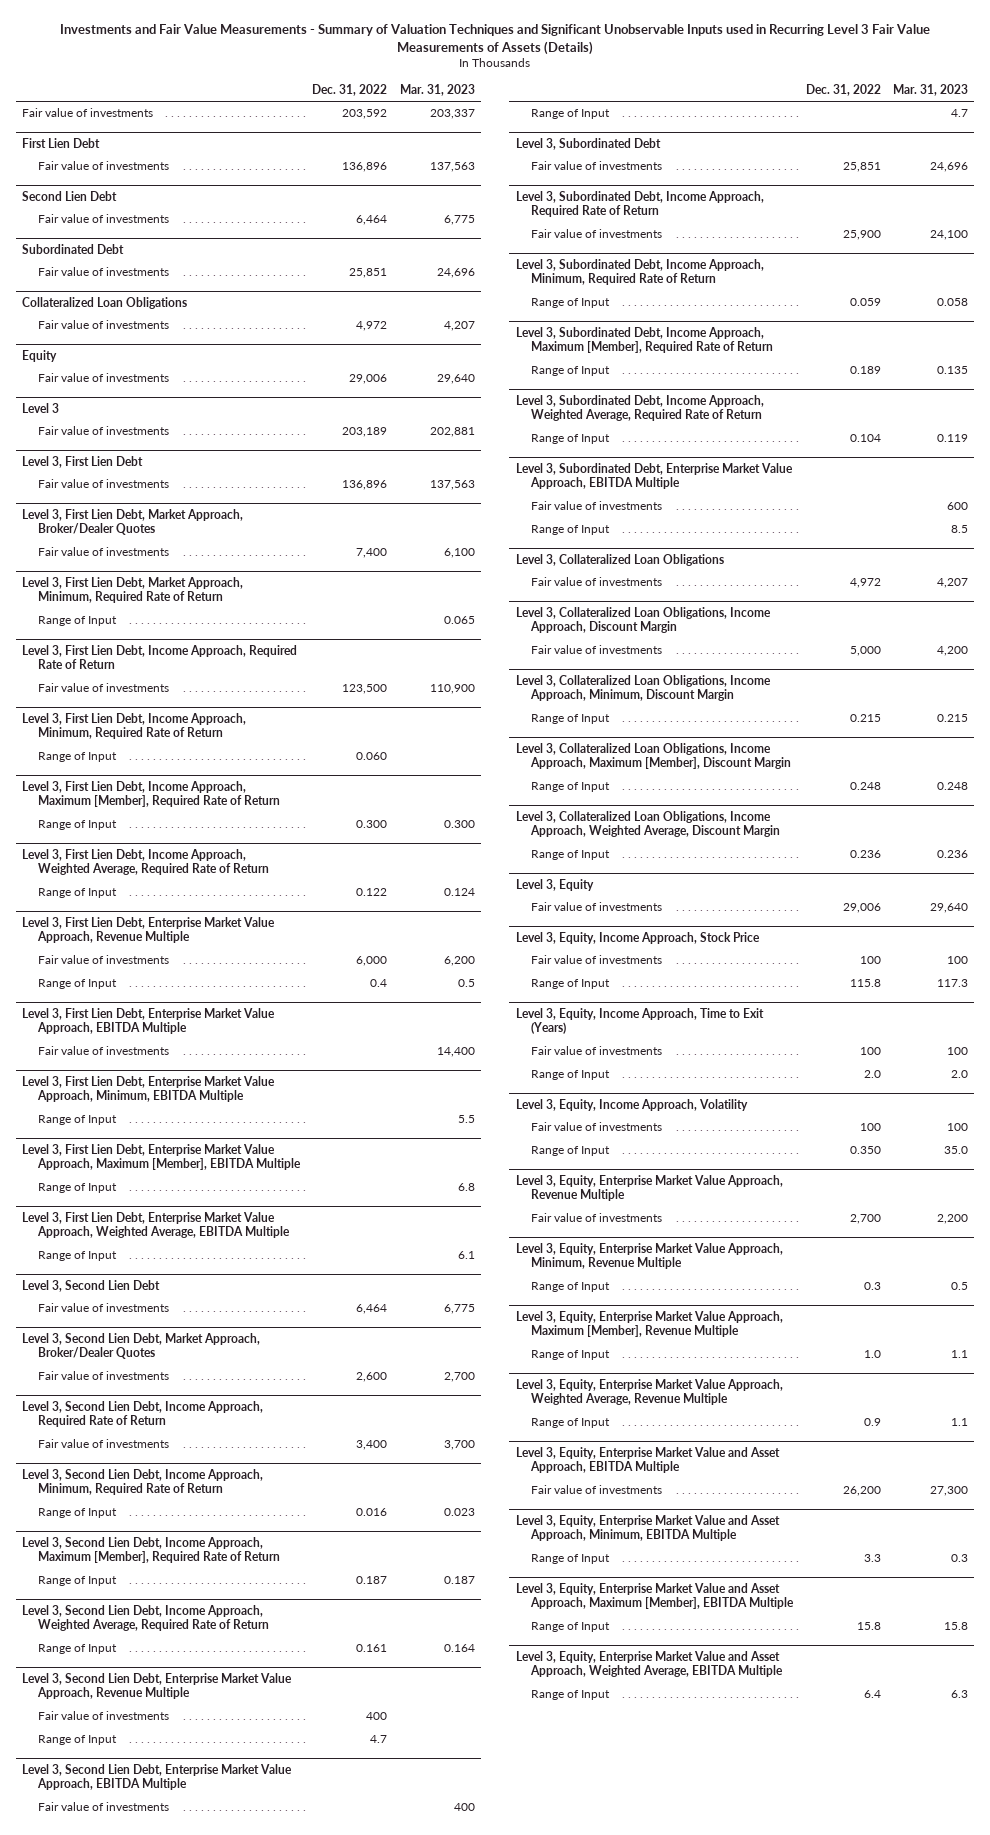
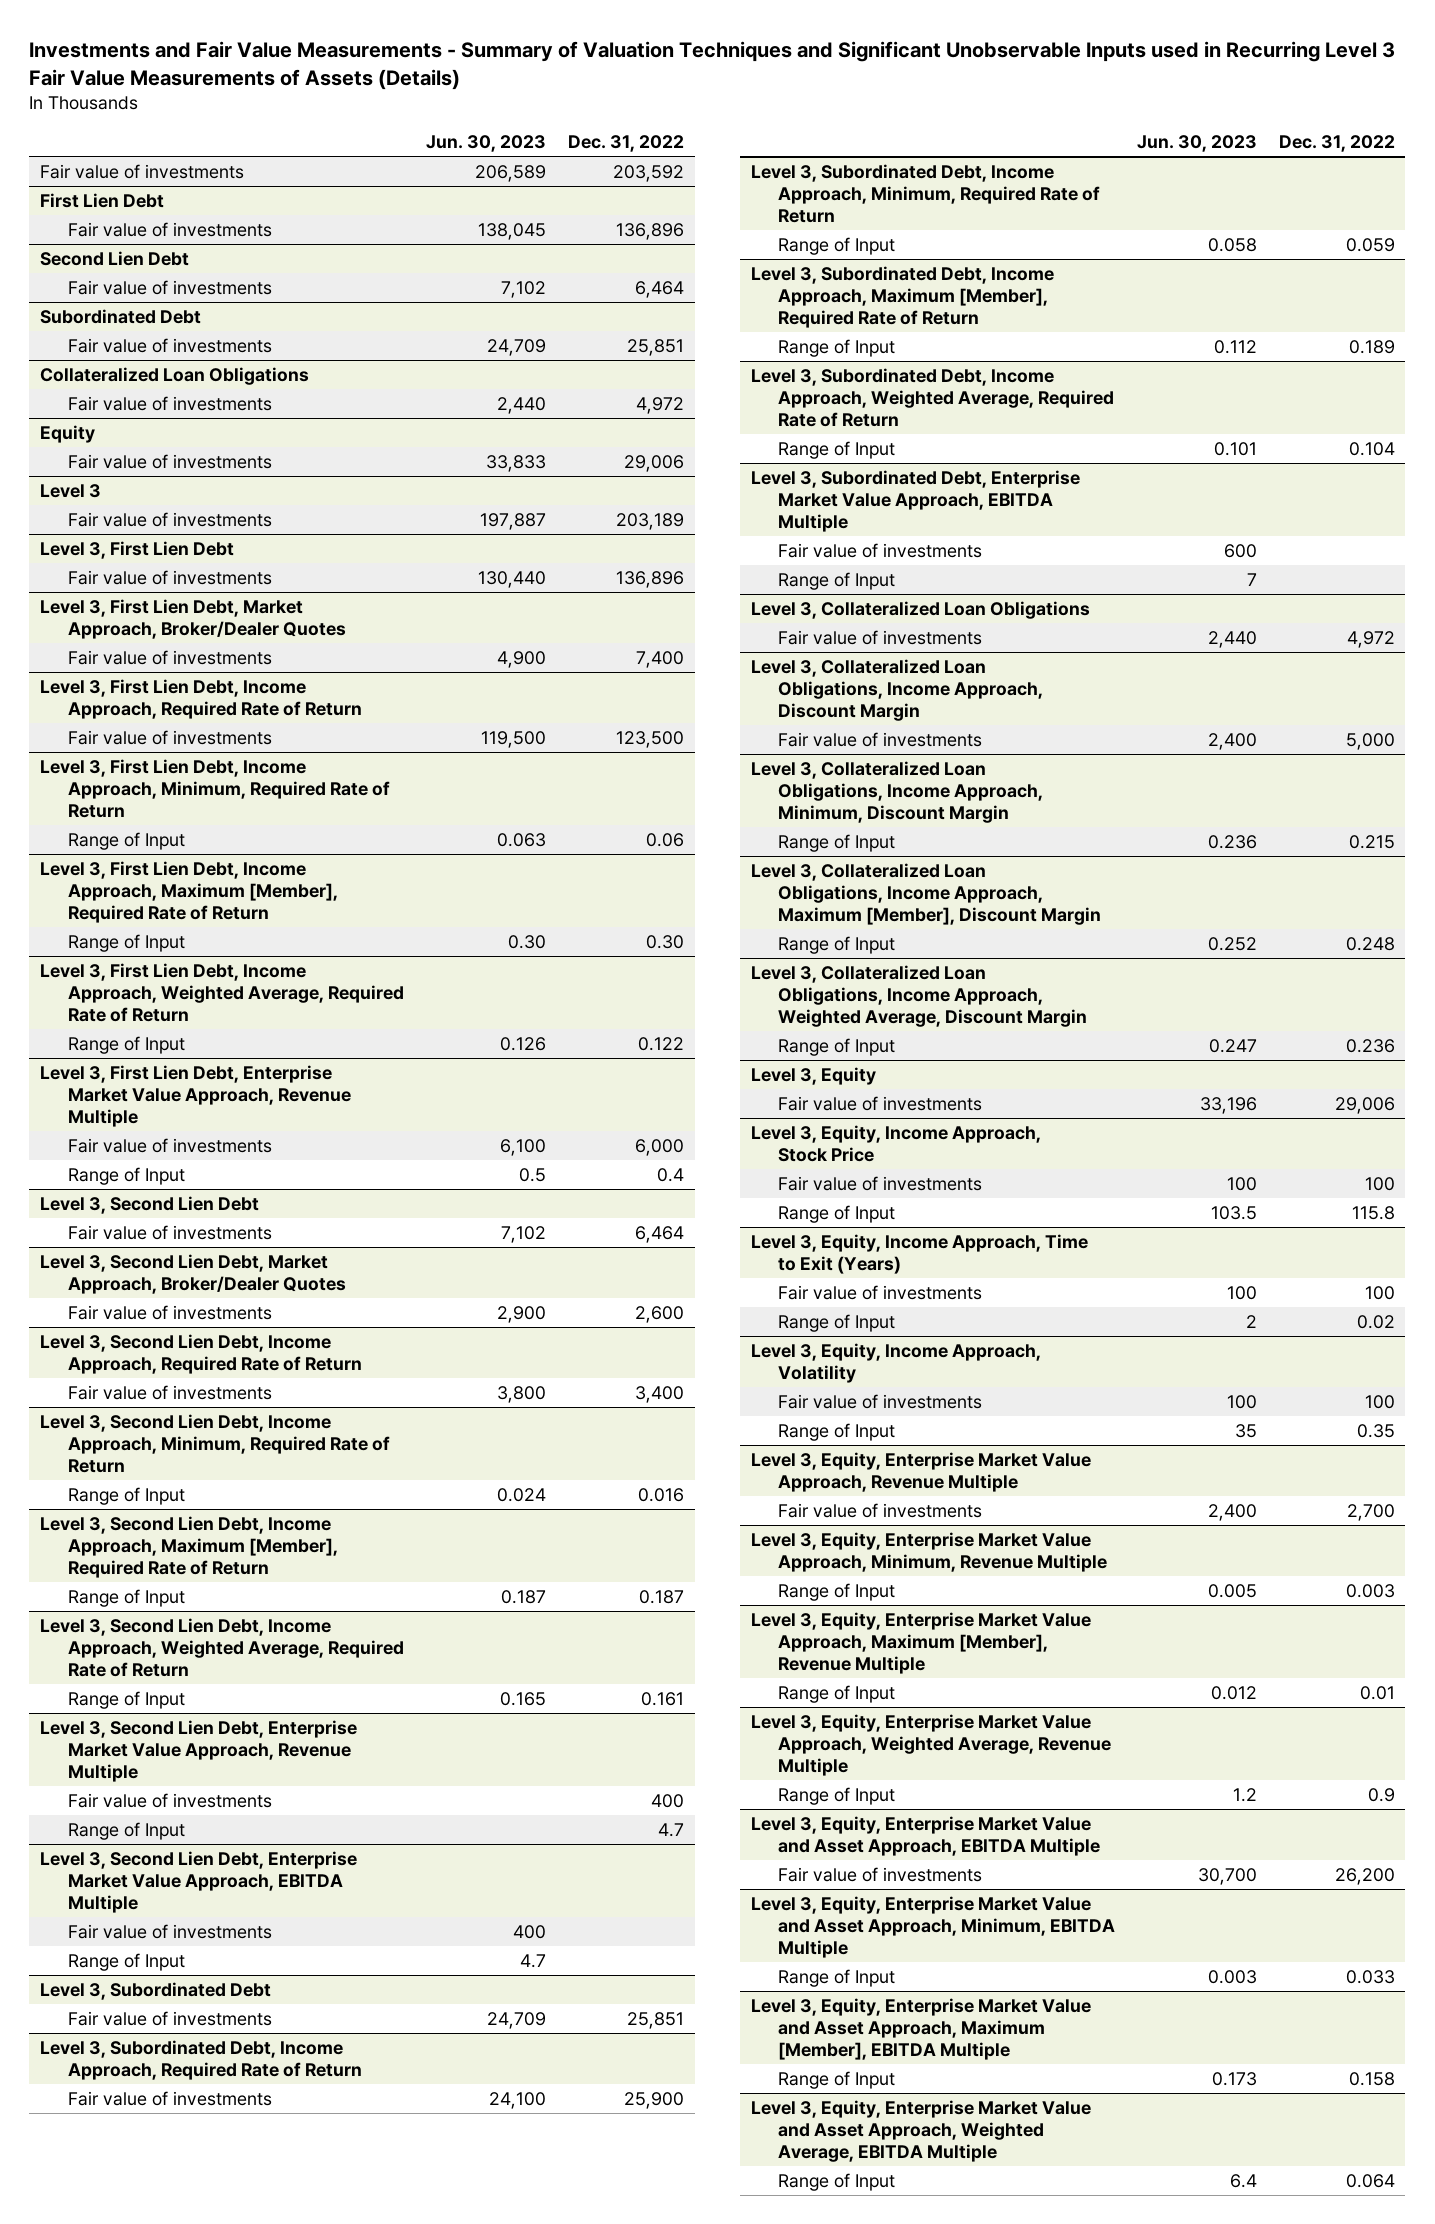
- | Dec. 31, 2022 | Mar. 31, 2023
+ | Jun. 30, 2023 | Dec. 31, 2022
- Level 3, First Lien Debt, Market Approach, Minimum, Required Rate of Return
- Range of Input | | 0.065
@ Level 3, First Lien Debt, Income Approach, Minimum, Required Rate of Return
- Range of Input | 0.060 |
+ Range of Input | 0.063 | 0.06
@ Level 3, First Lien Debt, Income Approach, Maximum [Member], Required Rate of Return
- Range of Input | 0.300 | 0.300
+ Range of Input | 0.30 | 0.30
- Level 3, First Lien Debt, Enterprise Market Value Approach, EBITDA Multiple
- Fair value of investments | | 14,400
- Level 3, First Lien Debt, Enterprise Market Value Approach, Minimum, EBITDA Multiple
- Range of Input | | 5.5
- Level 3, First Lien Debt, Enterprise Market Value Approach, Maximum [Member], EBITDA Multiple
- Range of Input | | 6.8
- Level 3, First Lien Debt, Enterprise Market Value Approach, Weighted Average, EBITDA Multiple
- Range of Input | | 6.1
@ Level 3, Equity, Income Approach, Time to Exit (Years)
- Range of Input | 2.0 | 2.0
+ Range of Input | 2 | 0.02
@ Level 3, Equity, Income Approach, Volatility
- Range of Input | 0.350 | 35.0
+ Range of Input | 35 | 0.35
@ Level 3, Equity, Enterprise Market Value Approach, Minimum, Revenue Multiple
- Range of Input | 0.3 | 0.5
+ Range of Input | 0.005 | 0.003
@ Level 3, Equity, Enterprise Market Value Approach, Maximum [Member], Revenue Multiple
- Range of Input | 1.0 | 1.1
+ Range of Input | 0.012 | 0.01
@ Level 3, Equity, Enterprise Market Value and Asset Approach, Minimum, EBITDA Multiple
- Range of Input | 3.3 | 0.3
+ Range of Input | 0.003 | 0.033
@ Level 3, Equity, Enterprise Market Value and Asset Approach, Maximum [Member], EBITDA Multiple
- Range of Input | 15.8 | 15.8
+ Range of Input | 0.173 | 0.158
@ Level 3, Equity, Enterprise Market Value and Asset Approach, Weighted Average, EBITDA Multiple
- Range of Input | 6.4 | 6.3
+ Range of Input | 6.4 | 0.064

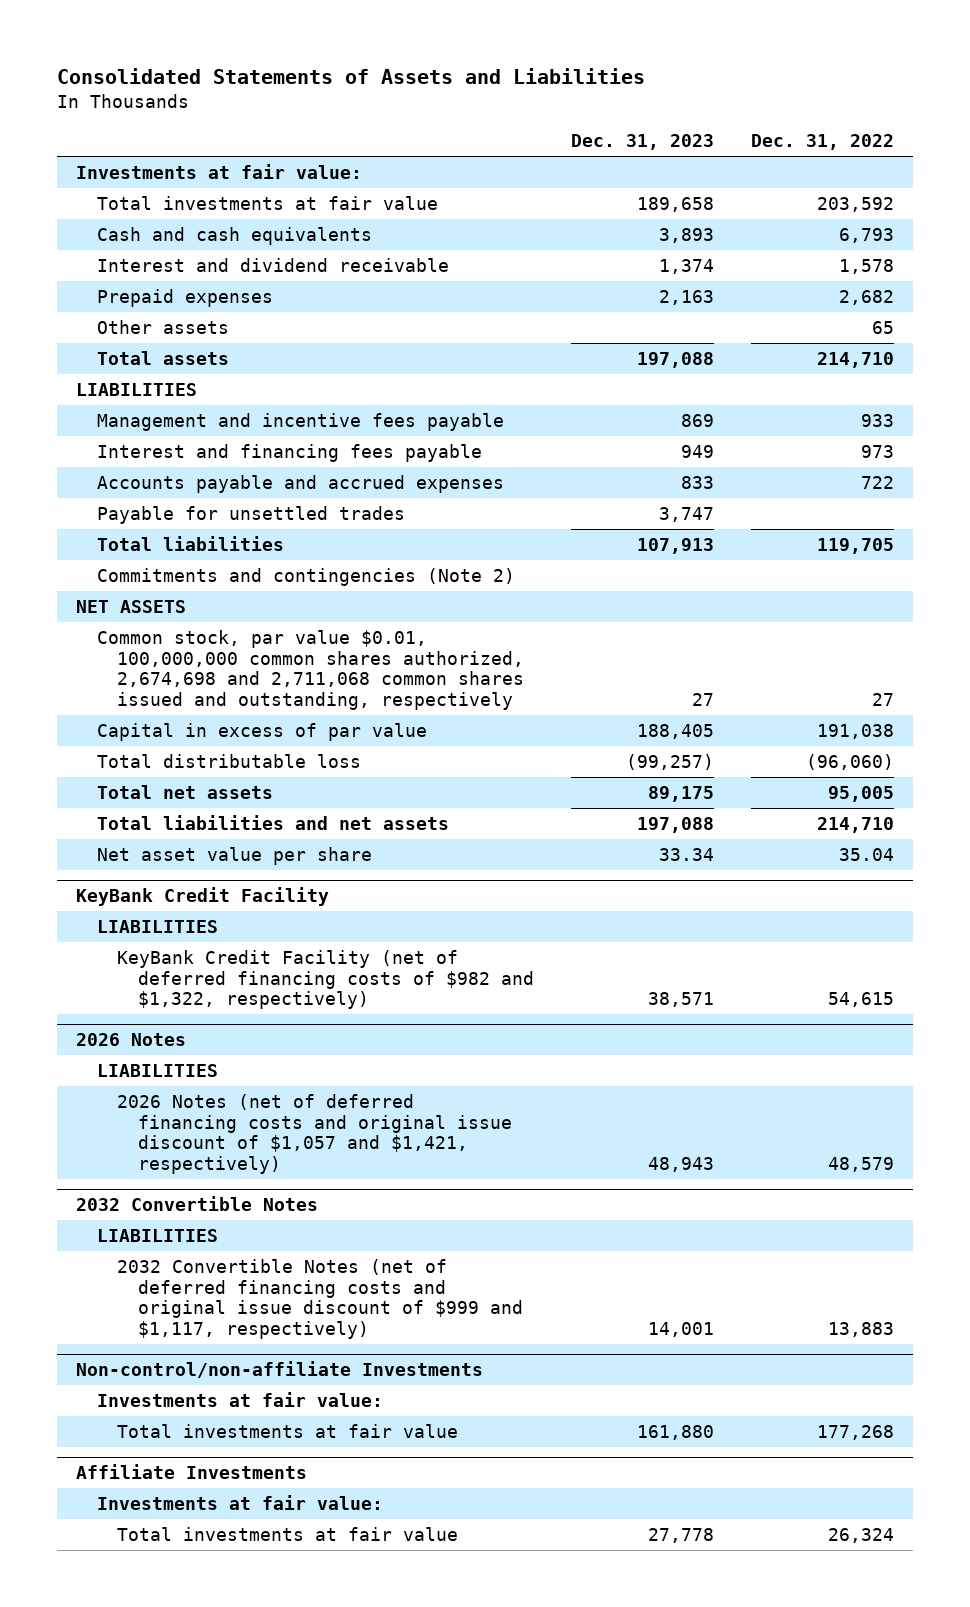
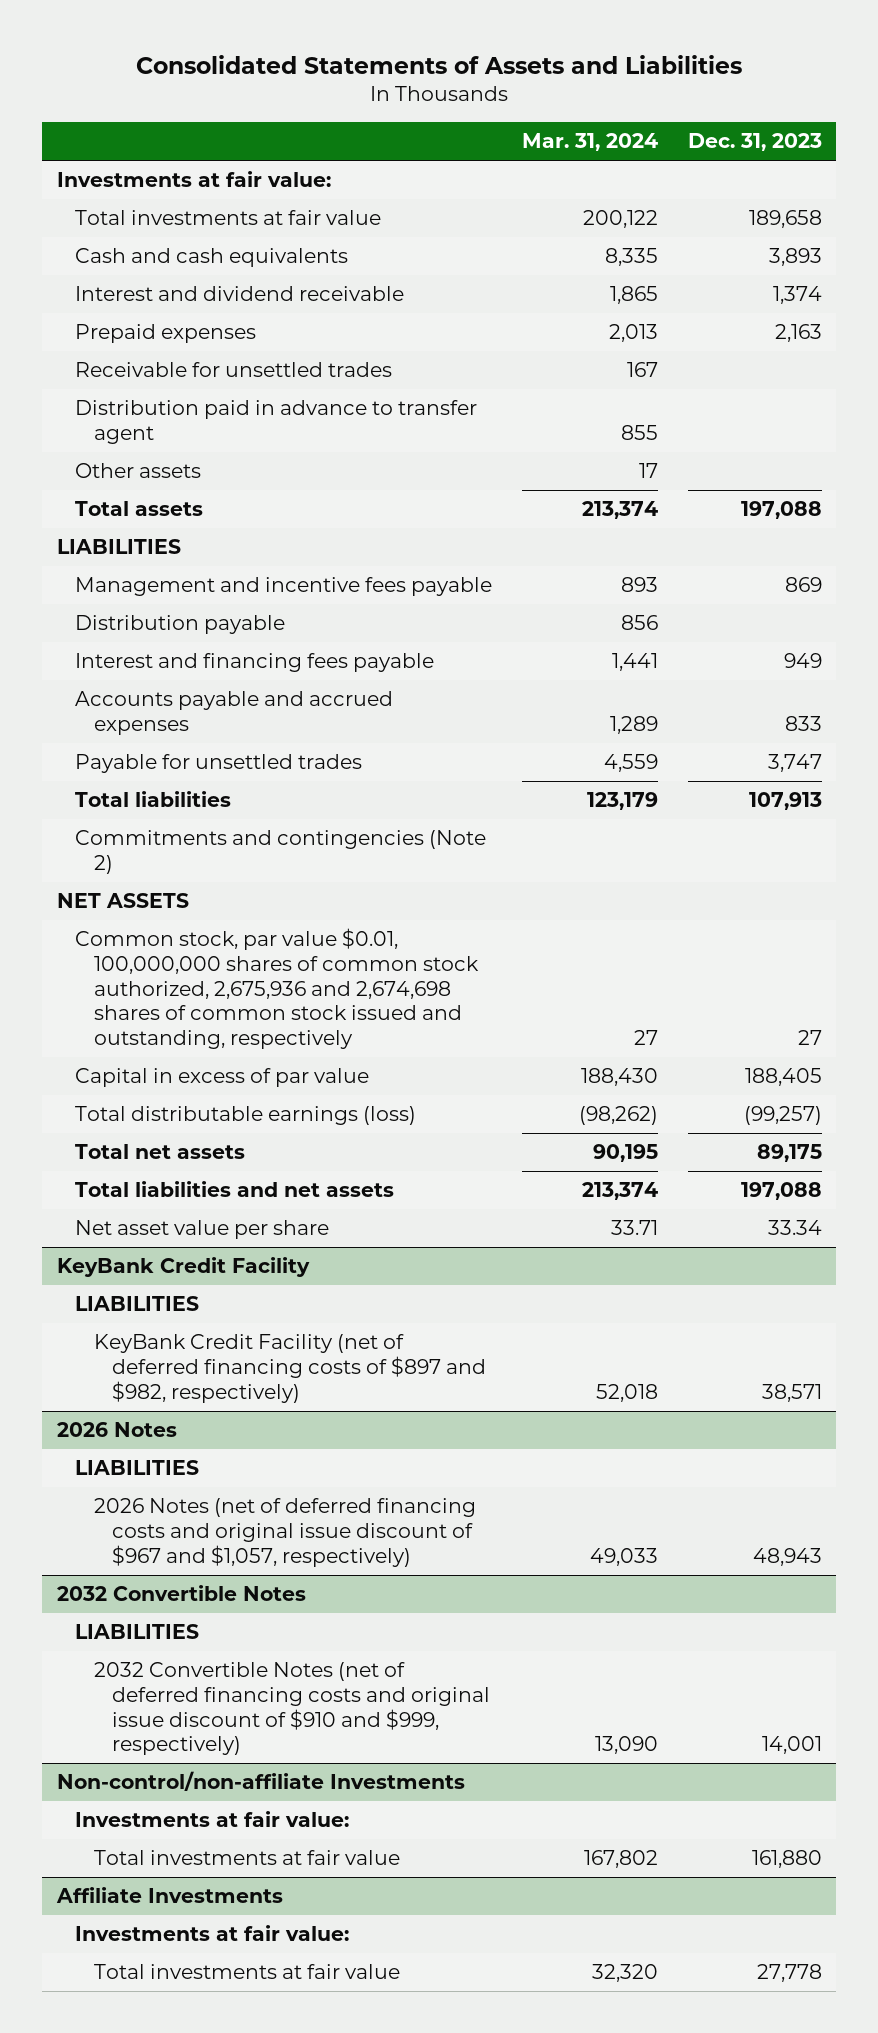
- | Dec. 31, 2023 | Dec. 31, 2022
+ | Mar. 31, 2024 | Dec. 31, 2023
+ Receivable for unsettled trades | 167 |
+ Distribution paid in advance to transfer agent | 855 |
+ Distribution payable | 856 |
- Common stock, par value $0.01, 100,000,000 common shares authorized, 2,674,698 and 2,711,068 common shares issued and outstanding, respectively | 27 | 27
+ Common stock, par value $0.01, 100,000,000 shares of common stock authorized, 2,675,936 and 2,674,698 shares of common stock issued and outstanding, respectively | 27 | 27
- Total distributable loss | (99,257) | (96,060)
+ Total distributable earnings (loss) | (98,262) | (99,257)
@ KeyBank Credit Facility
- KeyBank Credit Facility (net of deferred financing costs of $982 and $1,322, respectively) | 38,571 | 54,615
+ KeyBank Credit Facility (net of deferred financing costs of $897 and $982, respectively) | 52,018 | 38,571
@ 2026 Notes
- 2026 Notes (net of deferred financing costs and original issue discount of $1,057 and $1,421, respectively) | 48,943 | 48,579
+ 2026 Notes (net of deferred financing costs and original issue discount of $967 and $1,057, respectively) | 49,033 | 48,943
@ 2032 Convertible Notes
- 2032 Convertible Notes (net of deferred financing costs and original issue discount of $999 and $1,117, respectively) | 14,001 | 13,883
+ 2032 Convertible Notes (net of deferred financing costs and original issue discount of $910 and $999, respectively) | 13,090 | 14,001

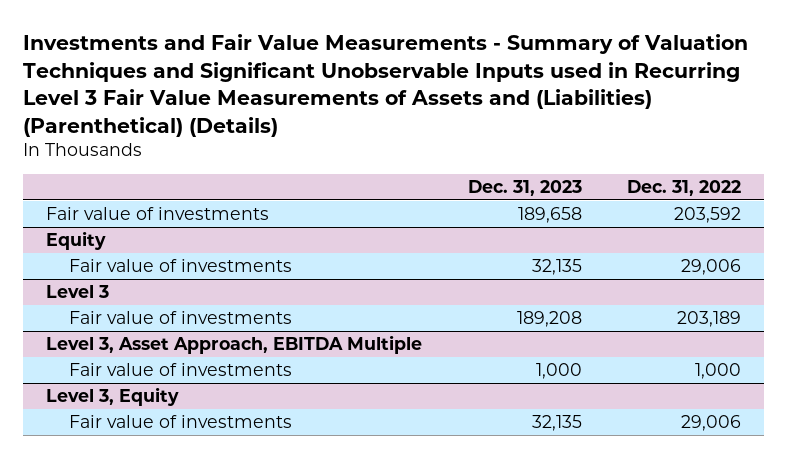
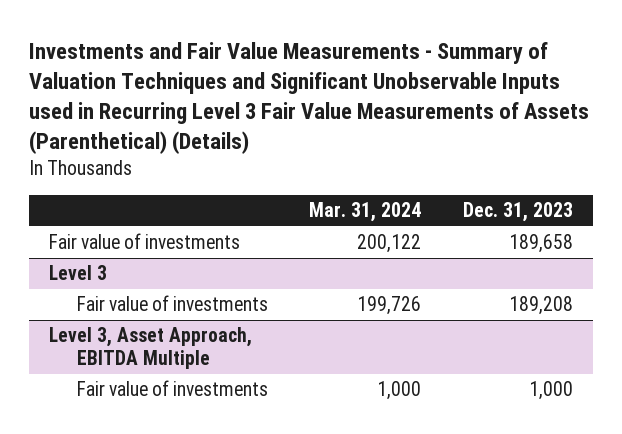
- Investments and Fair Value Measurements - Summary of Valuation Techniques and Significant Unobservable Inputs used in Recurring Level 3 Fair Value Measurements of Assets and (Liabilities) (Parenthetical) (Details)
+ Investments and Fair Value Measurements - Summary of Valuation Techniques and Significant Unobservable Inputs used in Recurring Level 3 Fair Value Measurements of Assets (Parenthetical) (Details)
- | Dec. 31, 2023 | Dec. 31, 2022
+ | Mar. 31, 2024 | Dec. 31, 2023
- Equity
- Fair value of investments | 32,135 | 29,006
- Level 3, Equity
- Fair value of investments | 32,135 | 29,006

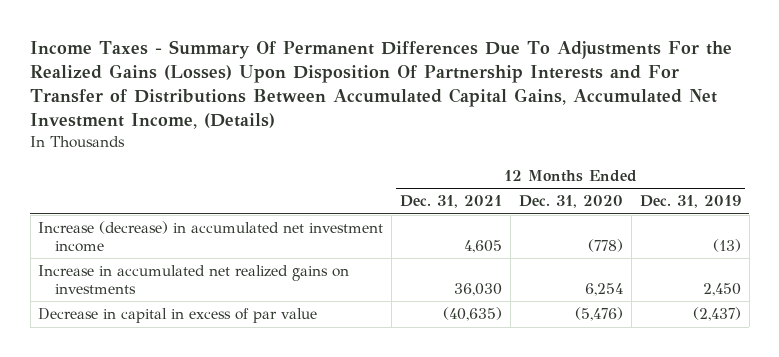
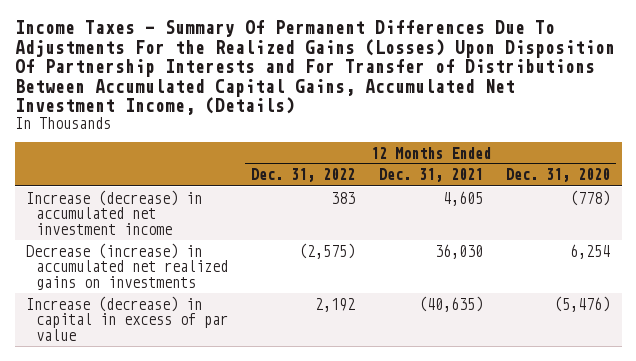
- | 12 Months Ended Dec. 31, 2021 | 12 Months Ended Dec. 31, 2020 | 12 Months Ended Dec. 31, 2019
+ | 12 Months Ended Dec. 31, 2022 | 12 Months Ended Dec. 31, 2021 | 12 Months Ended Dec. 31, 2020
- Increase in accumulated net realized gains on investments | 36,030 | 6,254 | 2,450
- Decrease in capital in excess of par value | (40,635) | (5,476) | (2,437)
+ Decrease (increase) in accumulated net realized gains on investments | (2,575) | 36,030 | 6,254
+ Increase (decrease) in capital in excess of par value | 2,192 | (40,635) | (5,476)

